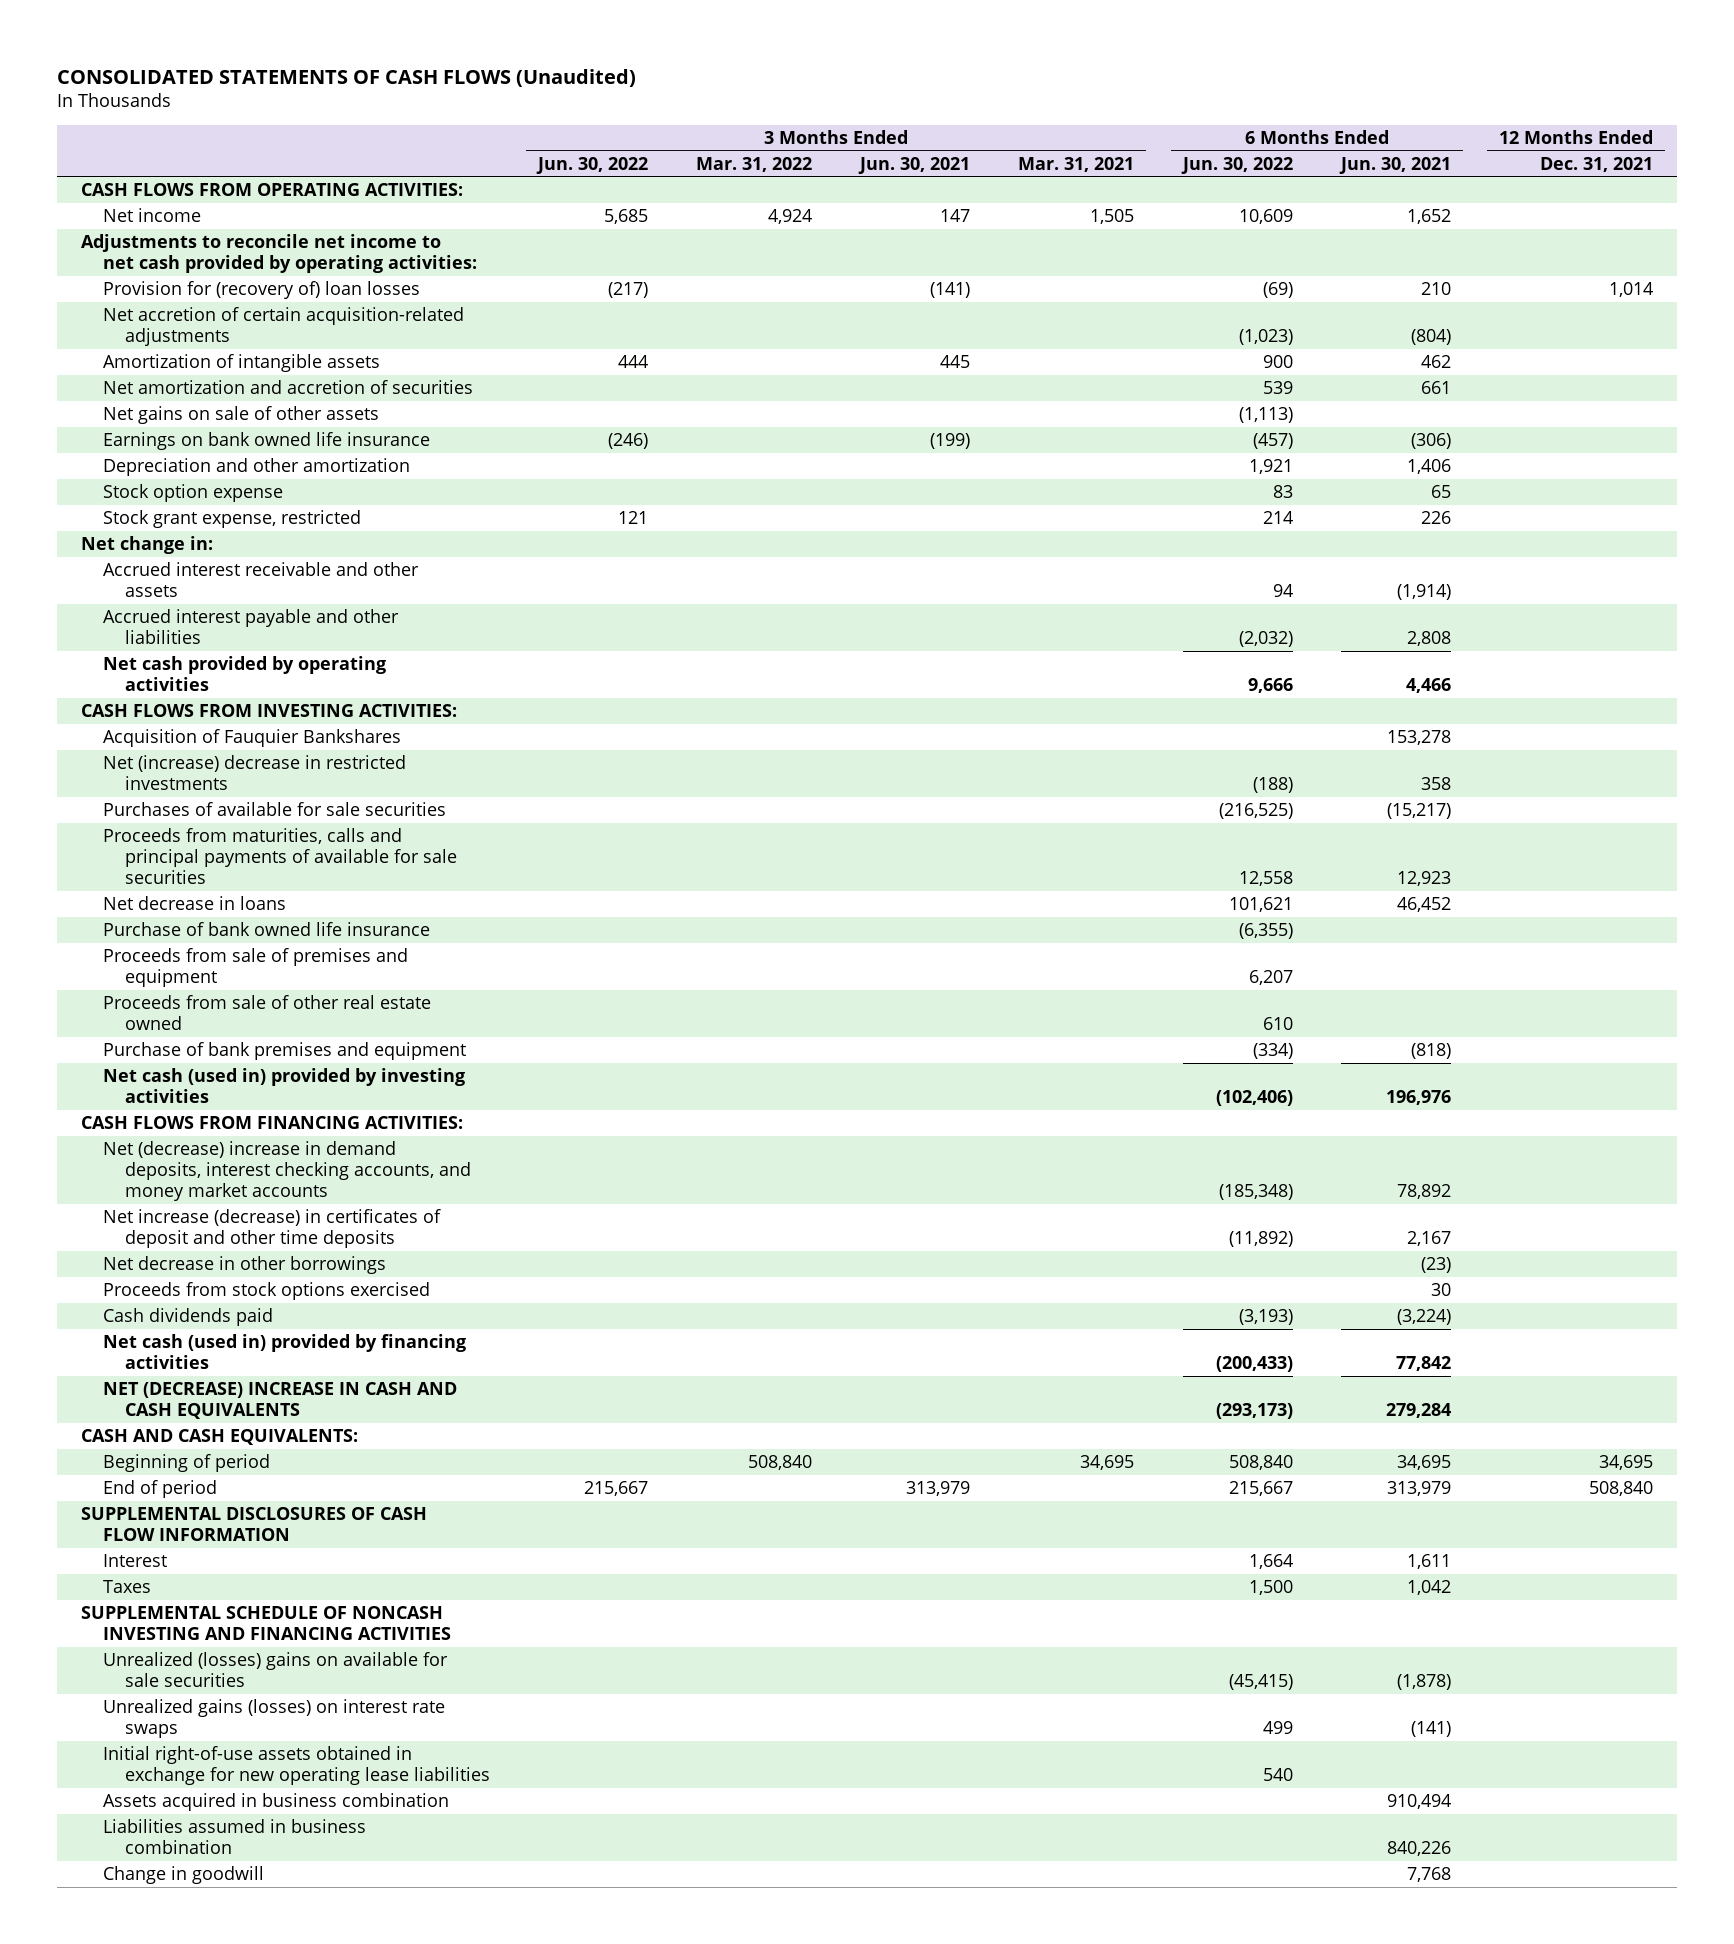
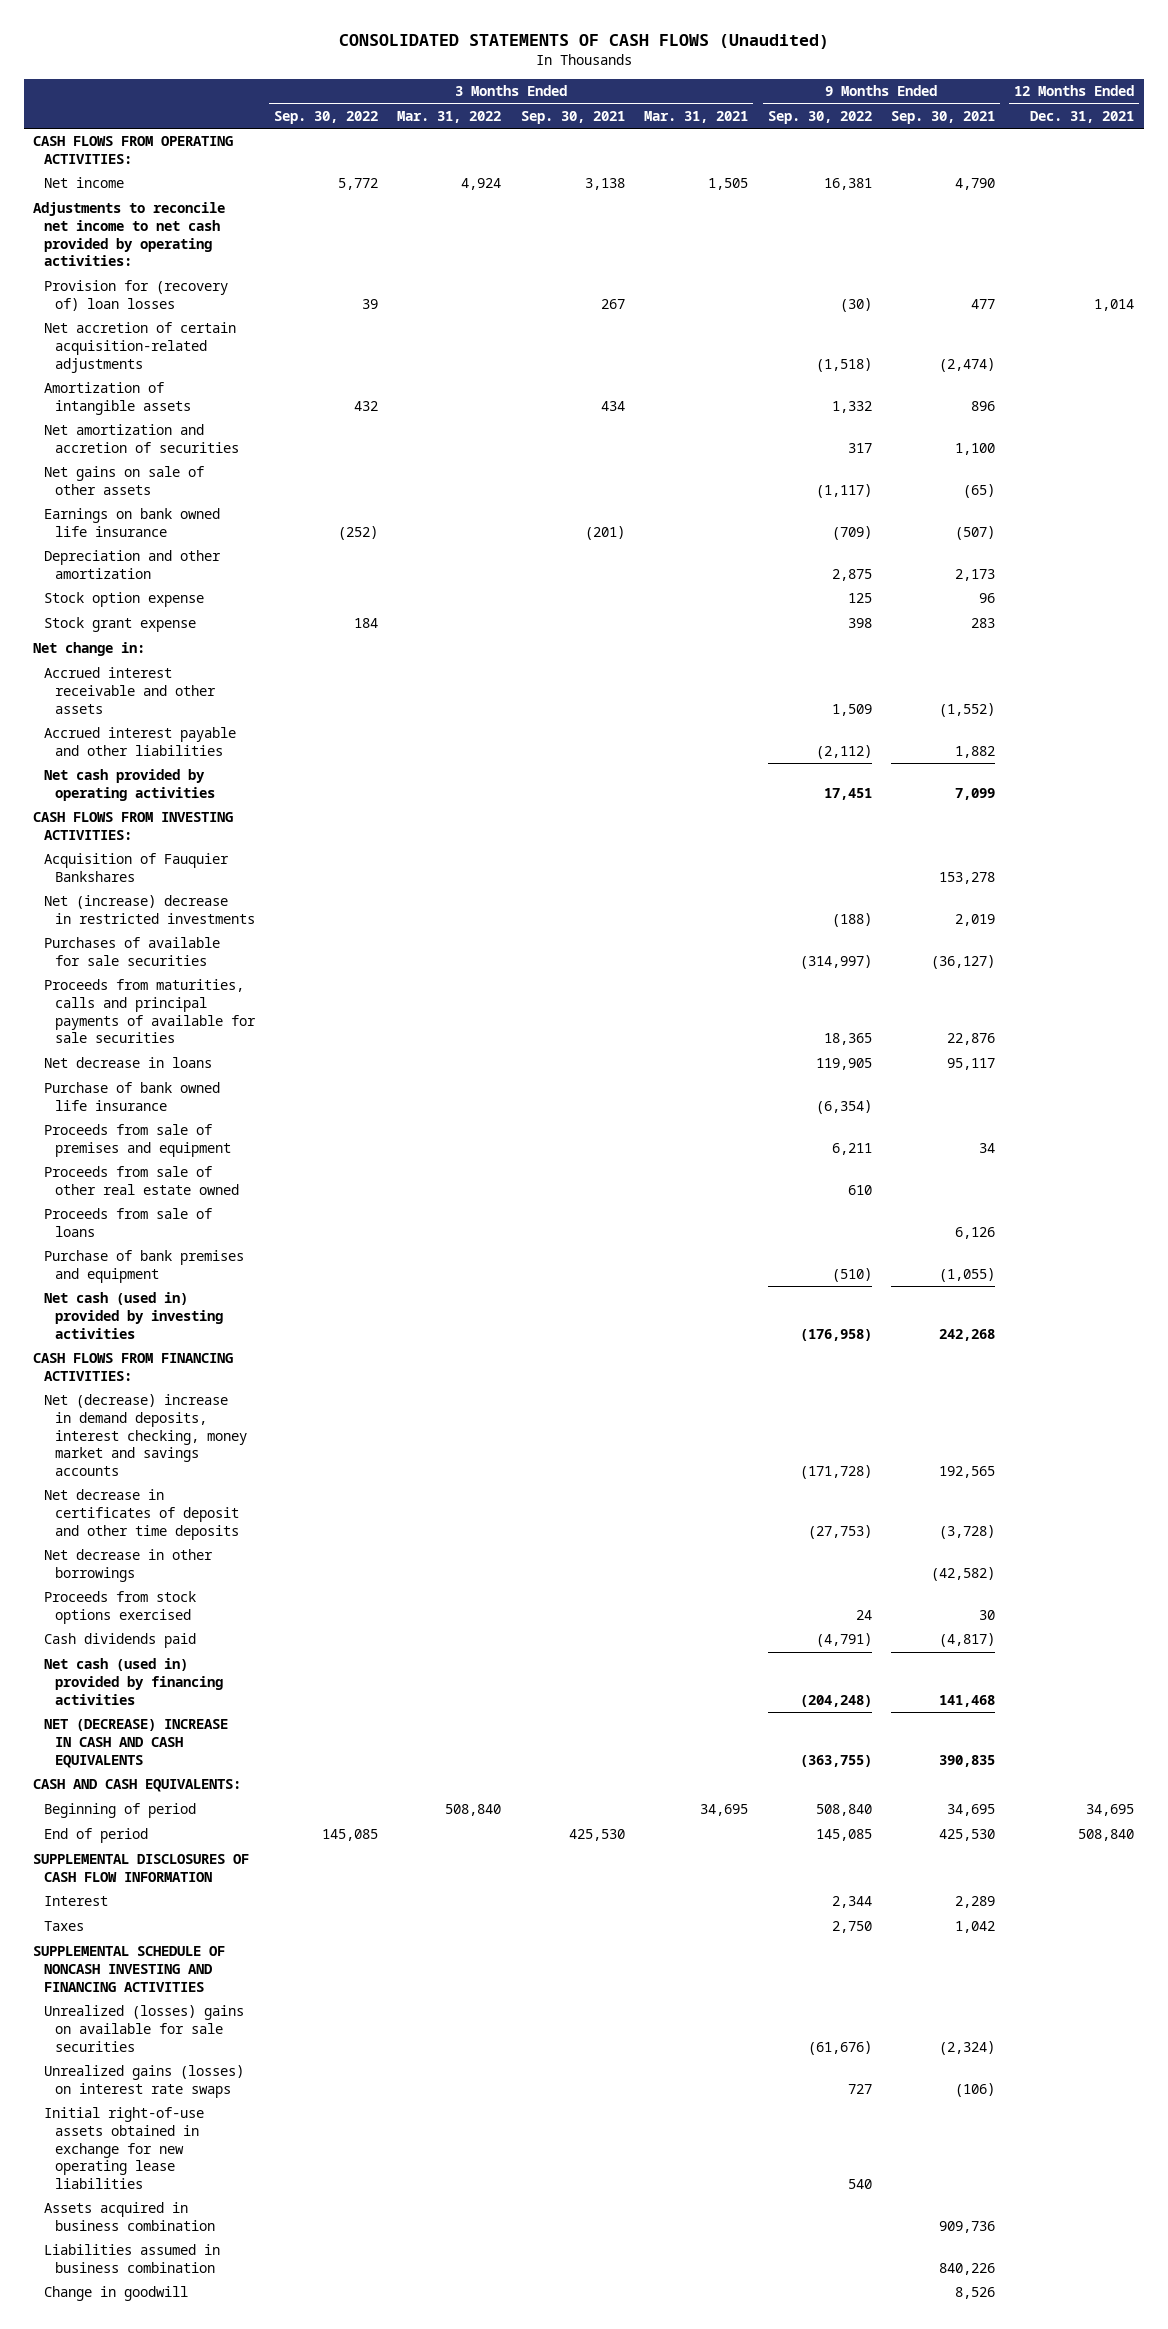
- | 3 Months Ended Jun. 30, 2022 | 3 Months Ended Mar. 31, 2022 | 3 Months Ended Jun. 30, 2021 | 3 Months Ended Mar. 31, 2021 | 6 Months Ended Jun. 30, 2022 | 6 Months Ended Jun. 30, 2021 | 12 Months Ended Dec. 31, 2021
+ | 3 Months Ended Sep. 30, 2022 | 3 Months Ended Mar. 31, 2022 | 3 Months Ended Sep. 30, 2021 | 3 Months Ended Mar. 31, 2021 | 9 Months Ended Sep. 30, 2022 | 9 Months Ended Sep. 30, 2021 | 12 Months Ended Dec. 31, 2021
- Stock grant expense, restricted | 121 | | | | 214 | 226 |
+ Stock grant expense | 184 | | | | 398 | 283 |
+ Proceeds from sale of loans | | | | | | 6,126 |
- Net (decrease) increase in demand deposits, interest checking accounts, and money market accounts | | | | | (185,348) | 78,892 |
- Net increase (decrease) in certificates of deposit and other time deposits | | | | | (11,892) | 2,167 |
+ Net (decrease) increase in demand deposits, interest checking, money market and savings accounts | | | | | (171,728) | 192,565 |
+ Net decrease in certificates of deposit and other time deposits | | | | | (27,753) | (3,728) |

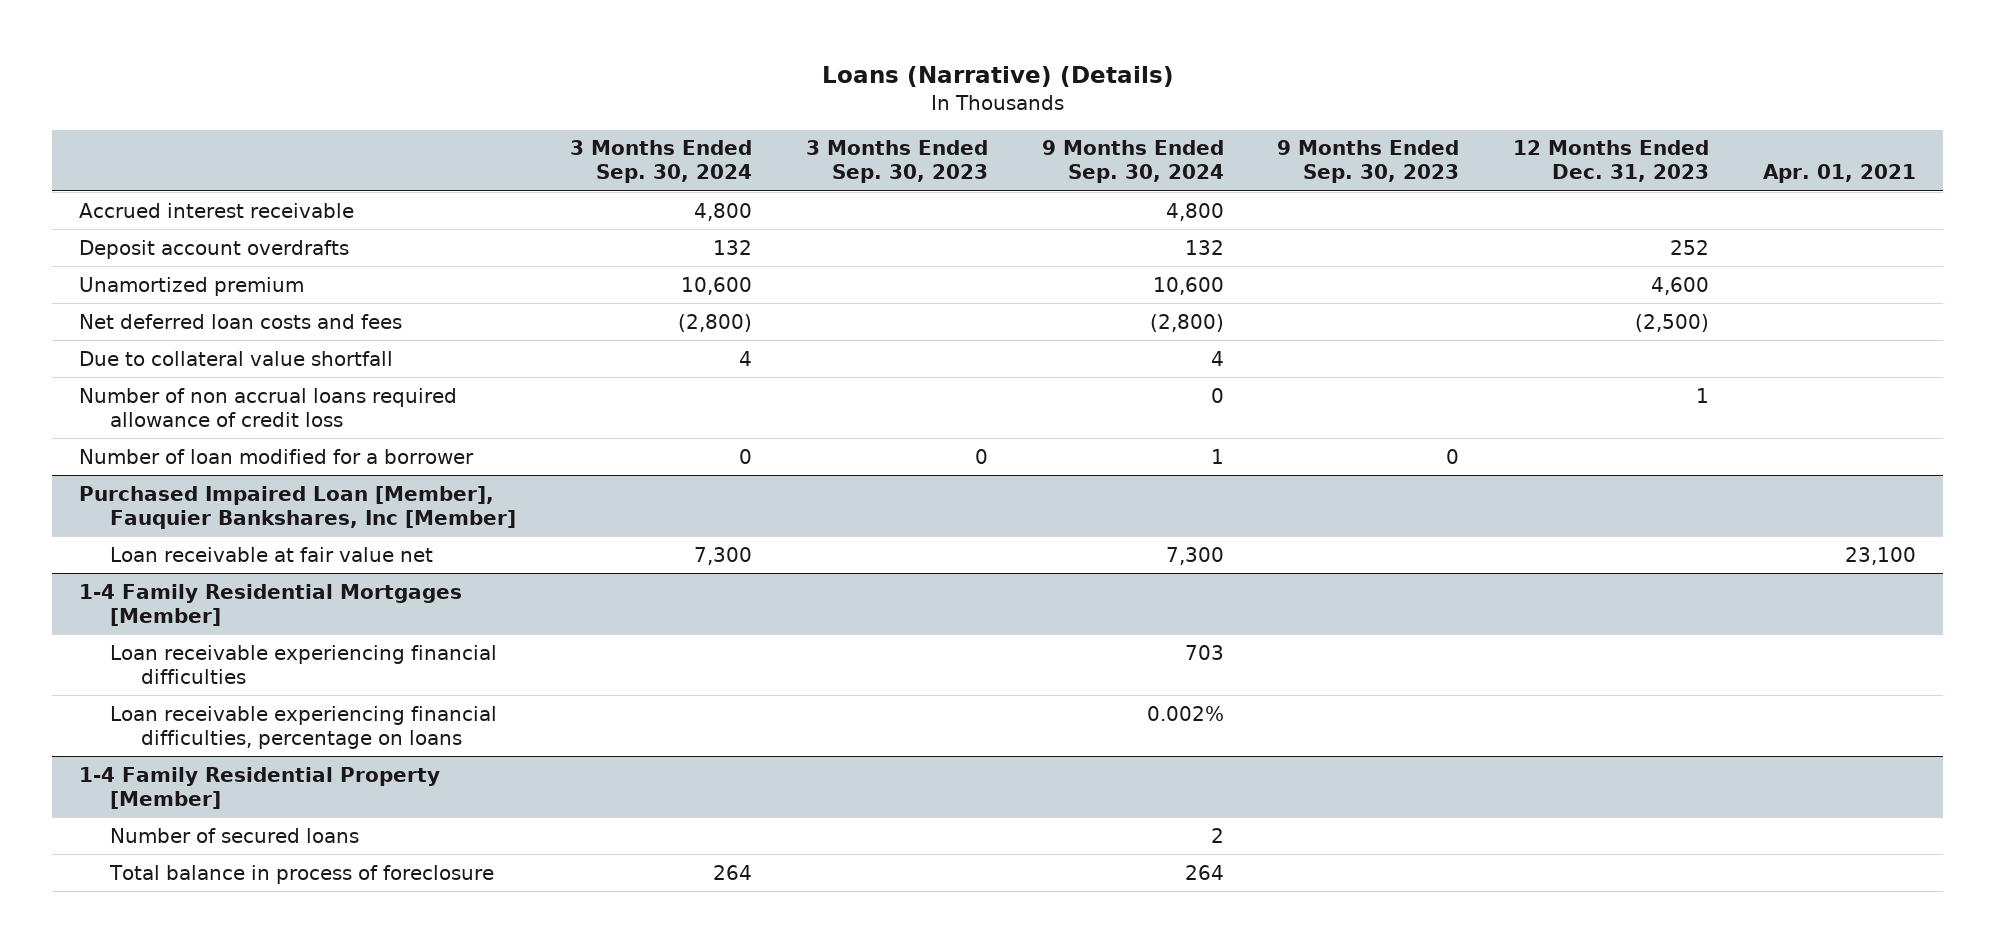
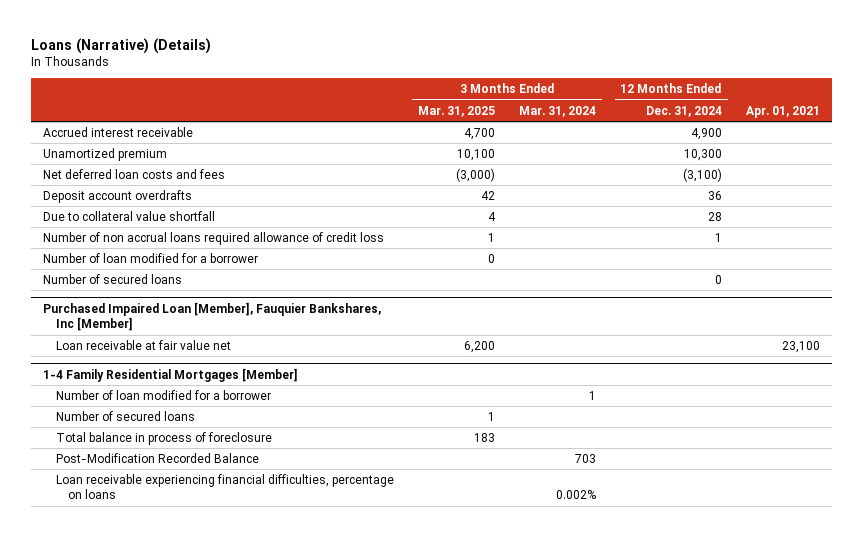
- | 3 Months Ended Sep. 30, 2024 | 3 Months Ended Sep. 30, 2023 | 9 Months Ended Sep. 30, 2024 | 9 Months Ended Sep. 30, 2023 | 12 Months Ended Dec. 31, 2023 | Apr. 01, 2021
+ | 3 Months Ended Mar. 31, 2025 | 3 Months Ended Mar. 31, 2024 | 12 Months Ended Dec. 31, 2024 | Apr. 01, 2021
moved down: Deposit account overdrafts | 42 | | 36 |
+ Number of secured loans | | | 0 |
@ 1-4 Family Residential Mortgages [Member]
- Loan receivable experiencing financial difficulties | | | 703 | | |
+ Number of loan modified for a borrower | | 1 | |
+ Number of secured loans | 1 | | |
+ Total balance in process of foreclosure | 183 | | |
+ Post-Modification Recorded Balance | | 703 | |
- 1-4 Family Residential Property [Member]
- Number of secured loans | | | 2 | | |
- Total balance in process of foreclosure | 264 | | 264 | | |

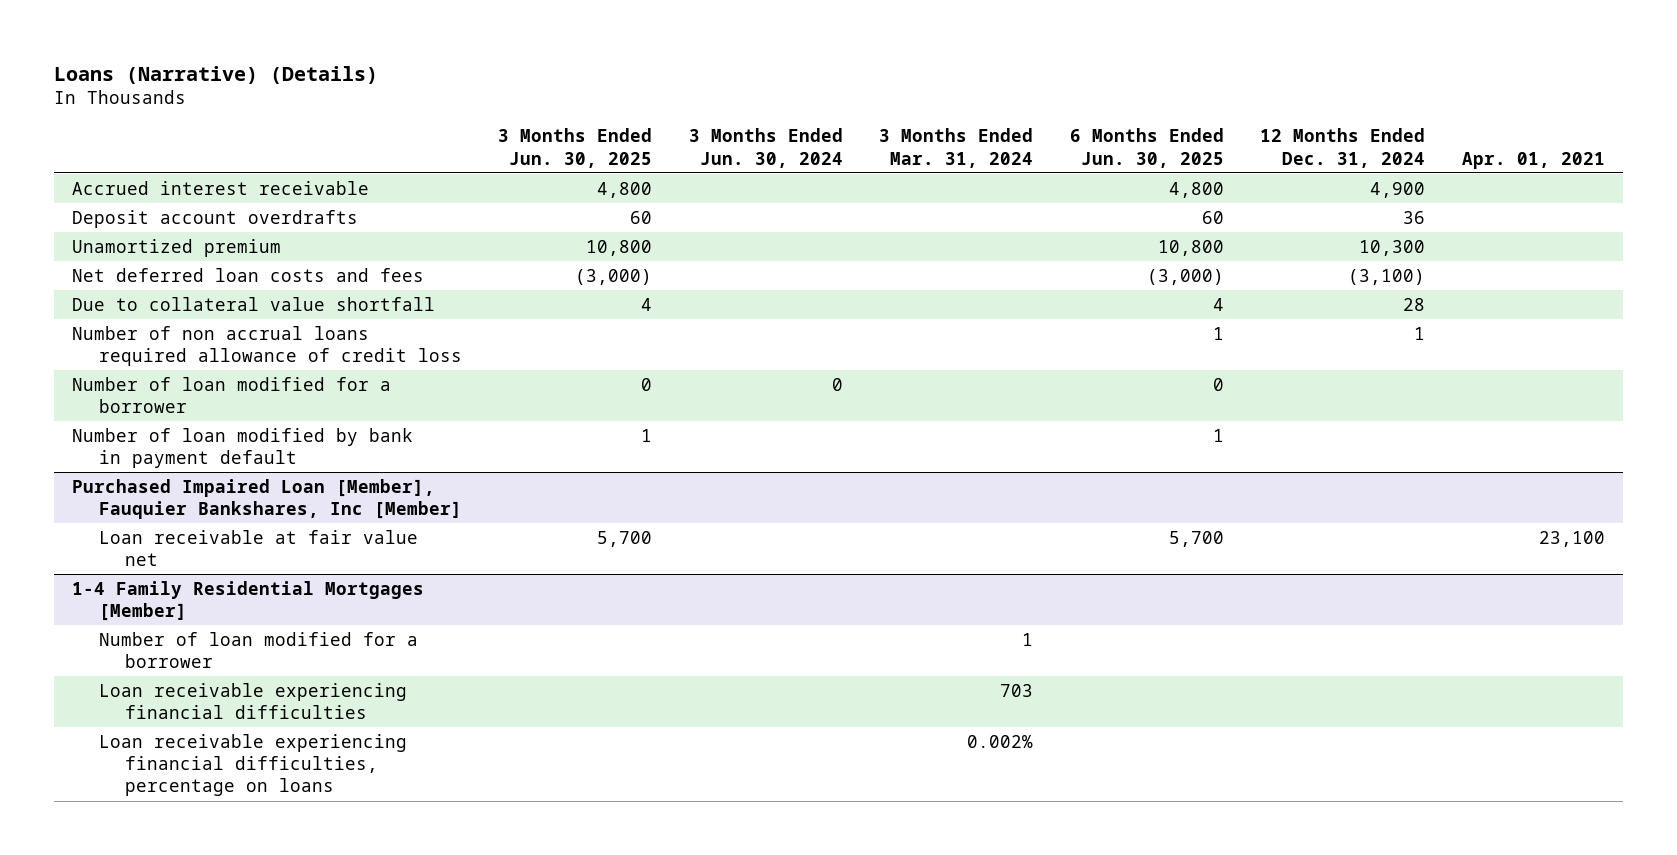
- | 3 Months Ended Mar. 31, 2025 | 3 Months Ended Mar. 31, 2024 | 12 Months Ended Dec. 31, 2024 | Apr. 01, 2021
+ | 3 Months Ended Jun. 30, 2025 | 3 Months Ended Jun. 30, 2024 | 3 Months Ended Mar. 31, 2024 | 6 Months Ended Jun. 30, 2025 | 12 Months Ended Dec. 31, 2024 | Apr. 01, 2021
moved up: Deposit account overdrafts | 60 | | | 60 | 36 |
- Number of secured loans | | | 0 |
+ Number of loan modified by bank in payment default | 1 | | | 1 | |
@ 1-4 Family Residential Mortgages [Member]
- Number of secured loans | 1 | | |
- Total balance in process of foreclosure | 183 | | |
- Post-Modification Recorded Balance | | 703 | |
+ Loan receivable experiencing financial difficulties | | | 703 | | |

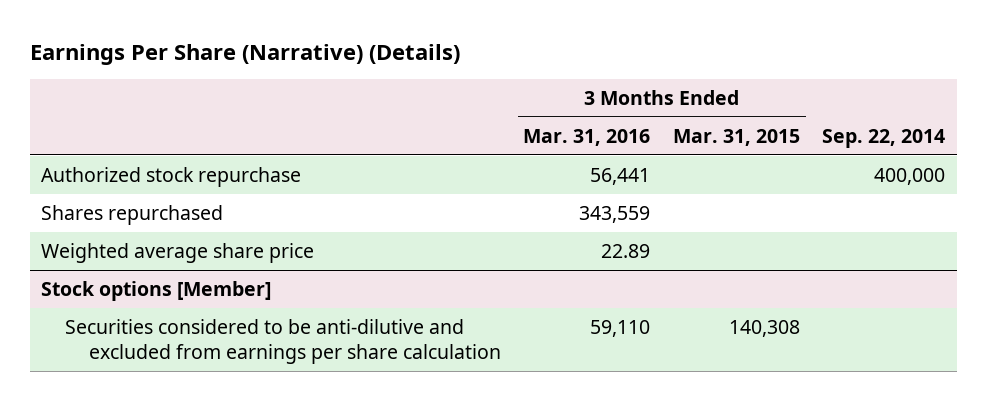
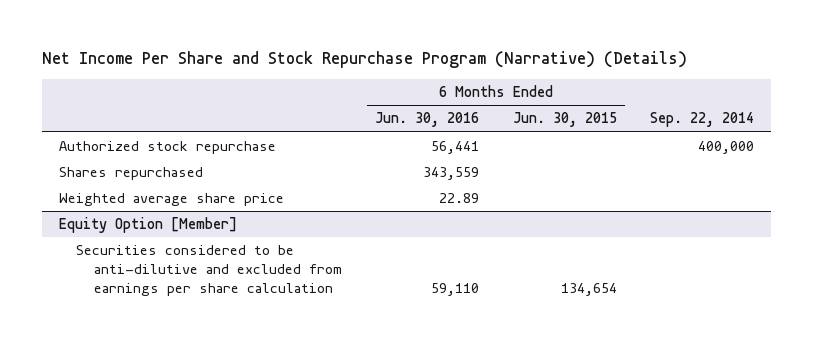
- Earnings Per Share (Narrative) (Details)
+ Net Income Per Share and Stock Repurchase Program (Narrative) (Details)
- | 3 Months Ended Mar. 31, 2016 | 3 Months Ended Mar. 31, 2015 | Sep. 22, 2014
+ | 6 Months Ended Jun. 30, 2016 | 6 Months Ended Jun. 30, 2015 | Sep. 22, 2014
- Stock options [Member]
+ Equity Option [Member]

